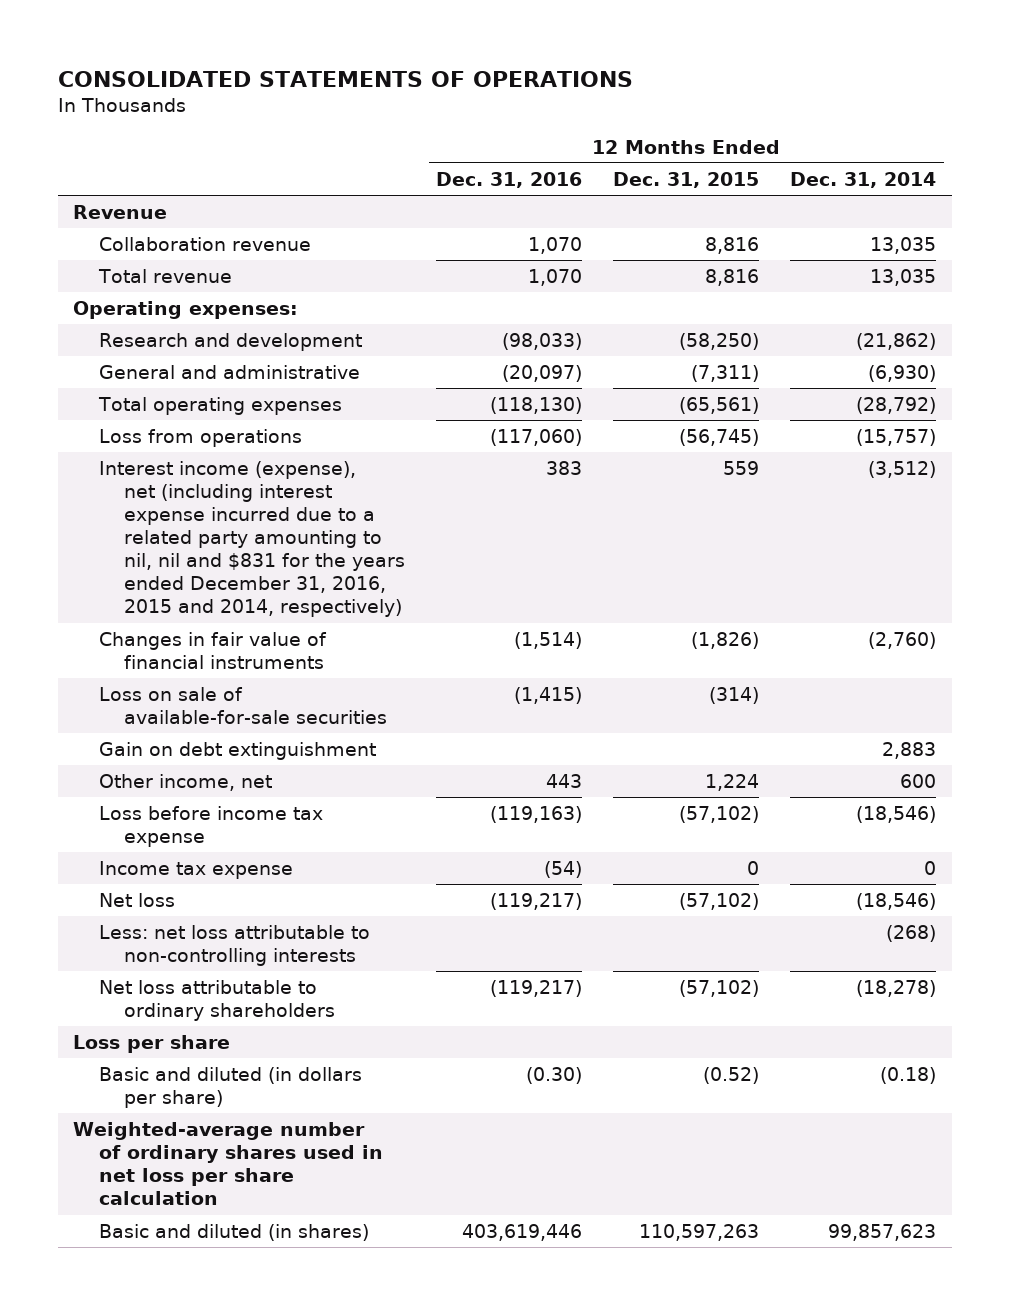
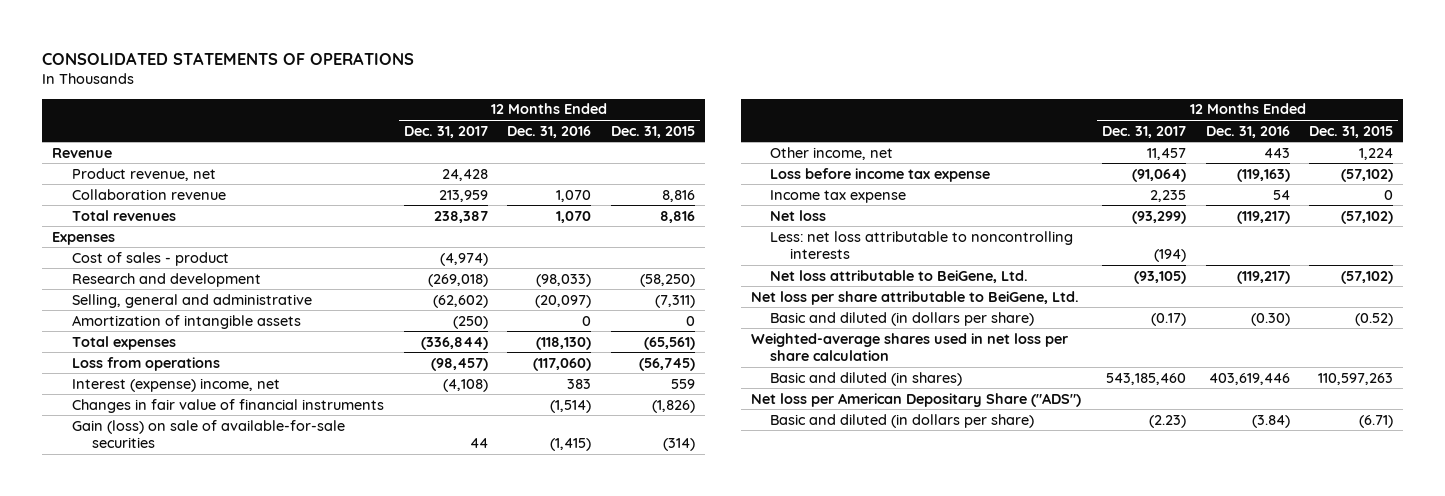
- | 12 Months Ended Dec. 31, 2016 | 12 Months Ended Dec. 31, 2015 | 12 Months Ended Dec. 31, 2014
+ | 12 Months Ended Dec. 31, 2017 | 12 Months Ended Dec. 31, 2016 | 12 Months Ended Dec. 31, 2015
+ Product revenue, net | 24,428 | |
- Total revenue | 1,070 | 8,816 | 13,035
- Operating expenses:
+ Total revenues | 238,387 | 1,070 | 8,816
+ Expenses
+ Cost of sales - product | (4,974) | |
- General and administrative | (20,097) | (7,311) | (6,930)
- Total operating expenses | (118,130) | (65,561) | (28,792)
+ Selling, general and administrative | (62,602) | (20,097) | (7,311)
+ Amortization of intangible assets | (250) | 0 | 0
+ Total expenses | (336,844) | (118,130) | (65,561)
- Interest income (expense), net (including interest expense incurred due to a related party amounting to nil, nil and $831 for the years ended December 31, 2016, 2015 and 2014, respectively) | 383 | 559 | (3,512)
+ Interest (expense) income, net | (4,108) | 383 | 559
- Loss on sale of available-for-sale securities | (1,415) | (314) |
- Gain on debt extinguishment | | | 2,883
+ Gain (loss) on sale of available-for-sale securities | 44 | (1,415) | (314)
- Income tax expense | (54) | 0 | 0
+ Income tax expense | 2,235 | 54 | 0
- Less: net loss attributable to non-controlling interests | | | (268)
- Net loss attributable to ordinary shareholders | (119,217) | (57,102) | (18,278)
- Loss per share
+ Less: net loss attributable to noncontrolling interests | (194) | |
+ Net loss attributable to BeiGene, Ltd. | (93,105) | (119,217) | (57,102)
+ Net loss per share attributable to BeiGene, Ltd.
- Weighted-average number of ordinary shares used in net loss per share calculation
+ Weighted-average shares used in net loss per share calculation
+ Net loss per American Depositary Share ("ADS")
+ Basic and diluted (in dollars per share) | (2.23) | (3.84) | (6.71)

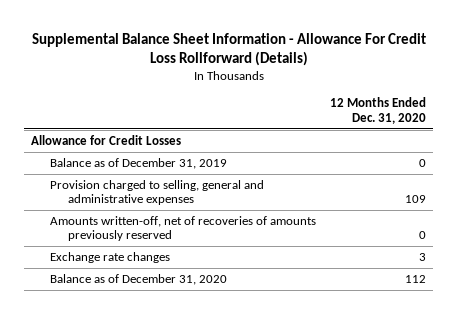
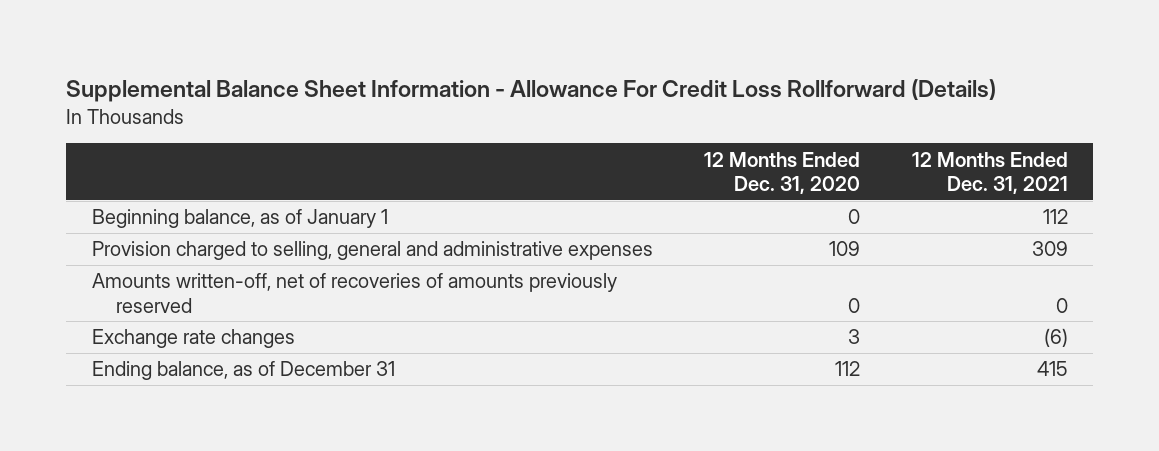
- | 12 Months Ended Dec. 31, 2020
+ | 12 Months Ended Dec. 31, 2020 | 12 Months Ended Dec. 31, 2021
- Allowance for Credit Losses
- Balance as of December 31, 2019 | 0
+ Beginning balance, as of January 1 | 0 | 112
- Balance as of December 31, 2020 | 112
+ Ending balance, as of December 31 | 112 | 415

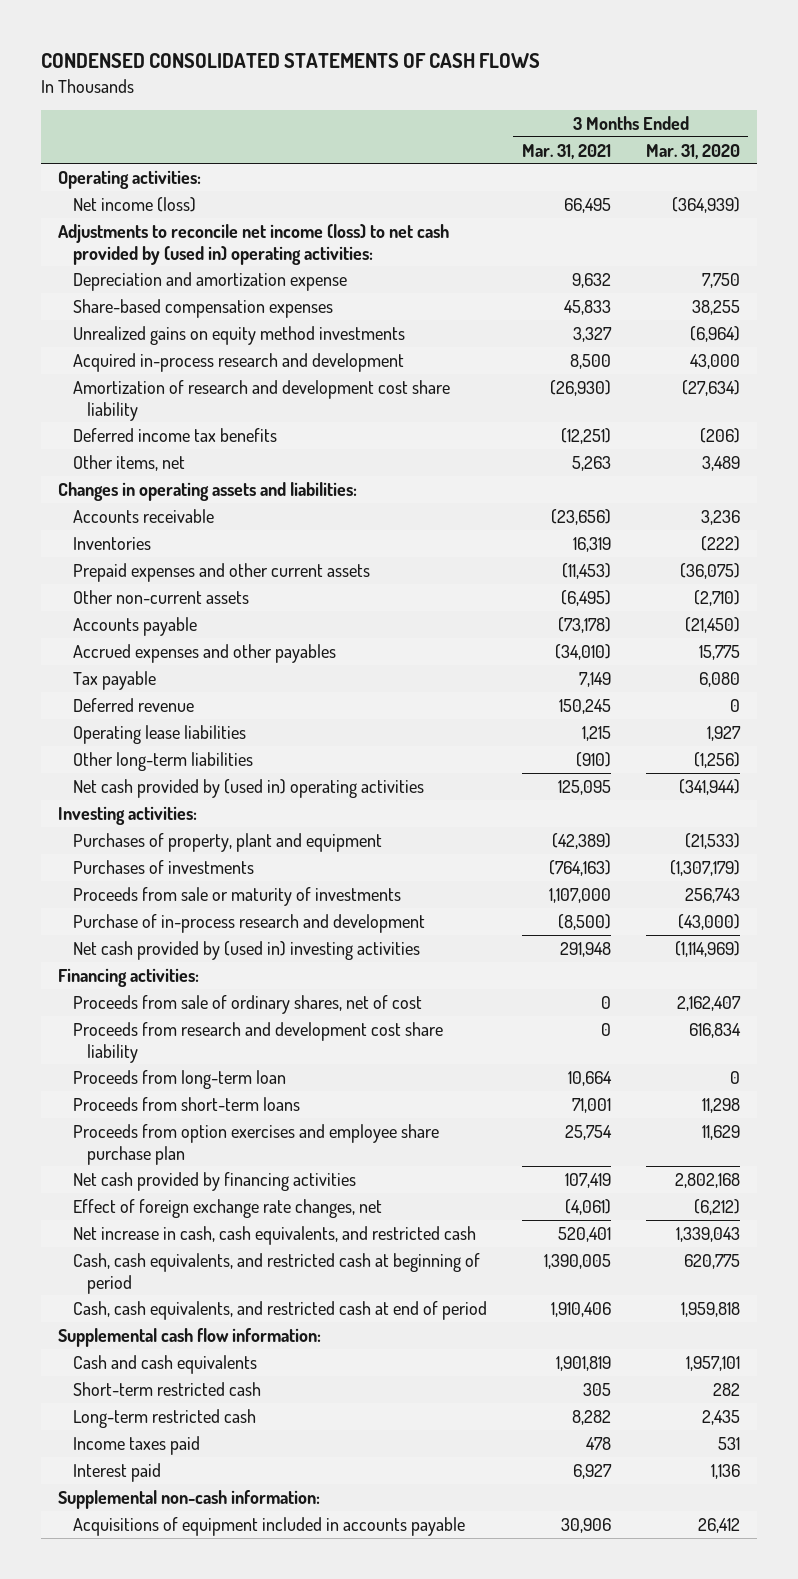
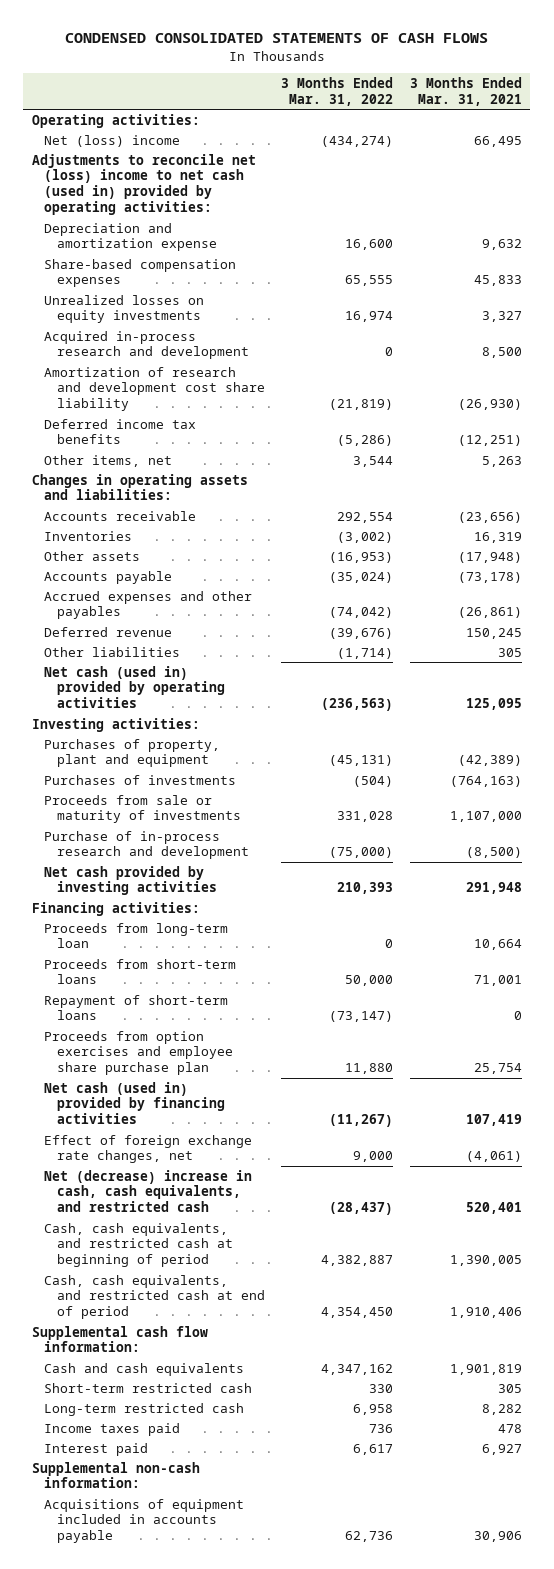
- | 3 Months Ended Mar. 31, 2021 | 3 Months Ended Mar. 31, 2020
+ | 3 Months Ended Mar. 31, 2022 | 3 Months Ended Mar. 31, 2021
- Net income (loss) | 66,495 | (364,939)
- Adjustments to reconcile net income (loss) to net cash provided by (used in) operating activities:
+ Net (loss) income | (434,274) | 66,495
+ Adjustments to reconcile net (loss) income to net cash (used in) provided by operating activities:
- Unrealized gains on equity method investments | 3,327 | (6,964)
+ Unrealized losses on equity investments | 16,974 | 3,327
- Prepaid expenses and other current assets | (11,453) | (36,075)
- Other non-current assets | (6,495) | (2,710)
+ Other assets | (16,953) | (17,948)
- Accrued expenses and other payables | (34,010) | 15,775
- Tax payable | 7,149 | 6,080
+ Accrued expenses and other payables | (74,042) | (26,861)
- Operating lease liabilities | 1,215 | 1,927
- Other long-term liabilities | (910) | (1,256)
- Net cash provided by (used in) operating activities | 125,095 | (341,944)
+ Other liabilities | (1,714) | 305
+ Net cash (used in) provided by operating activities | (236,563) | 125,095
- Net cash provided by (used in) investing activities | 291,948 | (1,114,969)
+ Net cash provided by investing activities | 210,393 | 291,948
- Proceeds from sale of ordinary shares, net of cost | 0 | 2,162,407
- Proceeds from research and development cost share liability | 0 | 616,834
+ Repayment of short-term loans | (73,147) | 0
- Net cash provided by financing activities | 107,419 | 2,802,168
+ Net cash (used in) provided by financing activities | (11,267) | 107,419
- Net increase in cash, cash equivalents, and restricted cash | 520,401 | 1,339,043
+ Net (decrease) increase in cash, cash equivalents, and restricted cash | (28,437) | 520,401

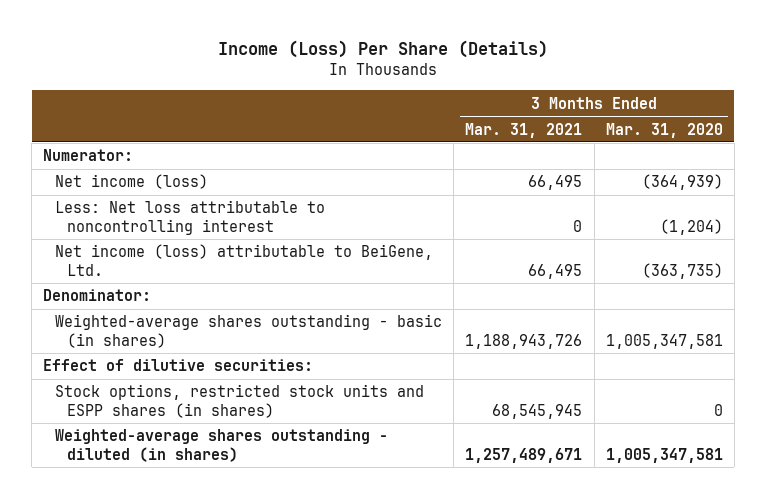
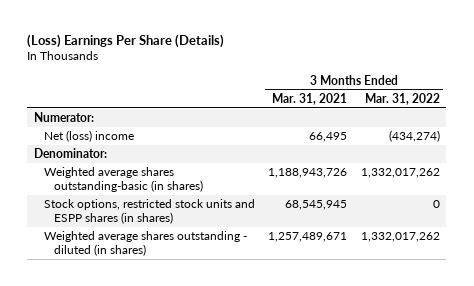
- Income (Loss) Per Share (Details)
+ (Loss) Earnings Per Share (Details)
- | 3 Months Ended Mar. 31, 2021 | 3 Months Ended Mar. 31, 2020
+ | 3 Months Ended Mar. 31, 2021 | 3 Months Ended Mar. 31, 2022
- Net income (loss) | 66,495 | (364,939)
- Less: Net loss attributable to noncontrolling interest | 0 | (1,204)
- Net income (loss) attributable to BeiGene, Ltd. | 66,495 | (363,735)
+ Net (loss) income | 66,495 | (434,274)
- Weighted-average shares outstanding - basic (in shares) | 1,188,943,726 | 1,005,347,581
- Effect of dilutive securities:
+ Weighted average shares outstanding-basic (in shares) | 1,188,943,726 | 1,332,017,262
- Weighted-average shares outstanding - diluted (in shares) | 1,257,489,671 | 1,005,347,581
+ Weighted average shares outstanding - diluted (in shares) | 1,257,489,671 | 1,332,017,262

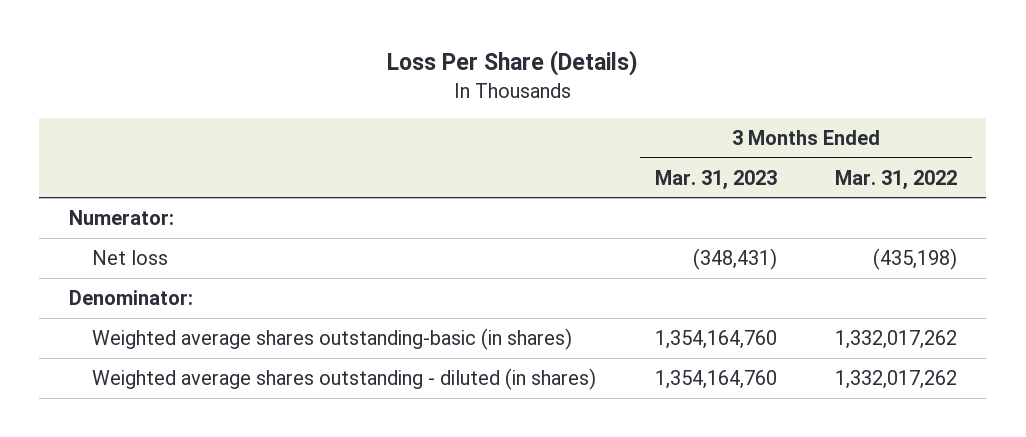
- (Loss) Earnings Per Share (Details)
+ Loss Per Share (Details)
- | 3 Months Ended Mar. 31, 2021 | 3 Months Ended Mar. 31, 2022
+ | 3 Months Ended Mar. 31, 2023 | 3 Months Ended Mar. 31, 2022
- Net (loss) income | 66,495 | (434,274)
+ Net loss | (348,431) | (435,198)
- Stock options, restricted stock units and ESPP shares (in shares) | 68,545,945 | 0

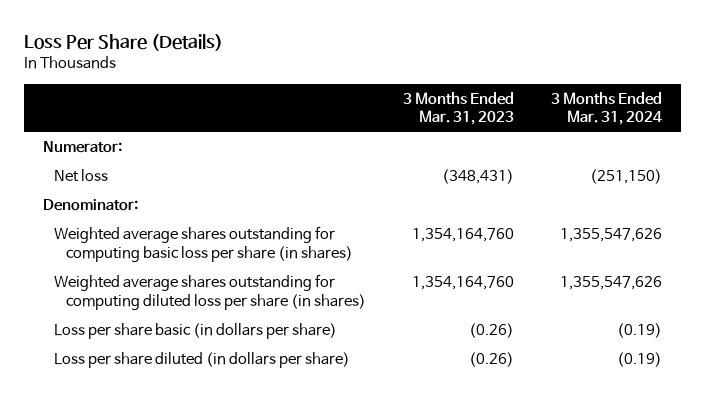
- | 3 Months Ended Mar. 31, 2023 | 3 Months Ended Mar. 31, 2022
+ | 3 Months Ended Mar. 31, 2023 | 3 Months Ended Mar. 31, 2024
- Weighted average shares outstanding-basic (in shares) | 1,354,164,760 | 1,332,017,262
- Weighted average shares outstanding - diluted (in shares) | 1,354,164,760 | 1,332,017,262
+ Weighted average shares outstanding for computing basic loss per share (in shares) | 1,354,164,760 | 1,355,547,626
+ Weighted average shares outstanding for computing diluted loss per share (in shares) | 1,354,164,760 | 1,355,547,626
+ Loss per share basic (in dollars per share) | (0.26) | (0.19)
+ Loss per share diluted (in dollars per share) | (0.26) | (0.19)

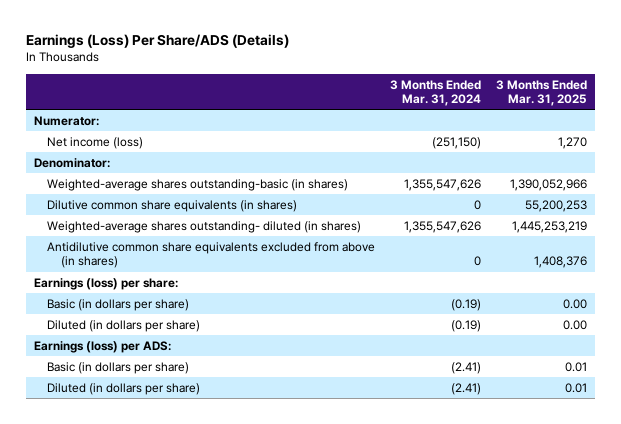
- Loss Per Share (Details)
+ Earnings (Loss) Per Share/ADS (Details)
- | 3 Months Ended Mar. 31, 2023 | 3 Months Ended Mar. 31, 2024
+ | 3 Months Ended Mar. 31, 2024 | 3 Months Ended Mar. 31, 2025
- Net loss | (348,431) | (251,150)
+ Net income (loss) | (251,150) | 1,270
- Weighted average shares outstanding for computing basic loss per share (in shares) | 1,354,164,760 | 1,355,547,626
- Weighted average shares outstanding for computing diluted loss per share (in shares) | 1,354,164,760 | 1,355,547,626
- Loss per share basic (in dollars per share) | (0.26) | (0.19)
- Loss per share diluted (in dollars per share) | (0.26) | (0.19)
+ Weighted-average shares outstanding-basic (in shares) | 1,355,547,626 | 1,390,052,966
+ Dilutive common share equivalents (in shares) | 0 | 55,200,253
+ Weighted-average shares outstanding- diluted (in shares) | 1,355,547,626 | 1,445,253,219
+ Antidilutive common share equivalents excluded from above (in shares) | 0 | 1,408,376
+ Earnings (loss) per share:
+ Basic (in dollars per share) | (0.19) | 0.00
+ Diluted (in dollars per share) | (0.19) | 0.00
+ Earnings (loss) per ADS:
+ Basic (in dollars per share) | (2.41) | 0.01
+ Diluted (in dollars per share) | (2.41) | 0.01

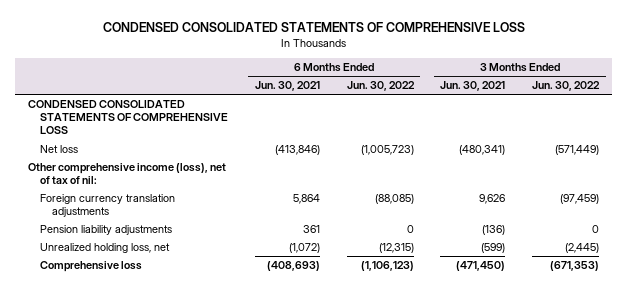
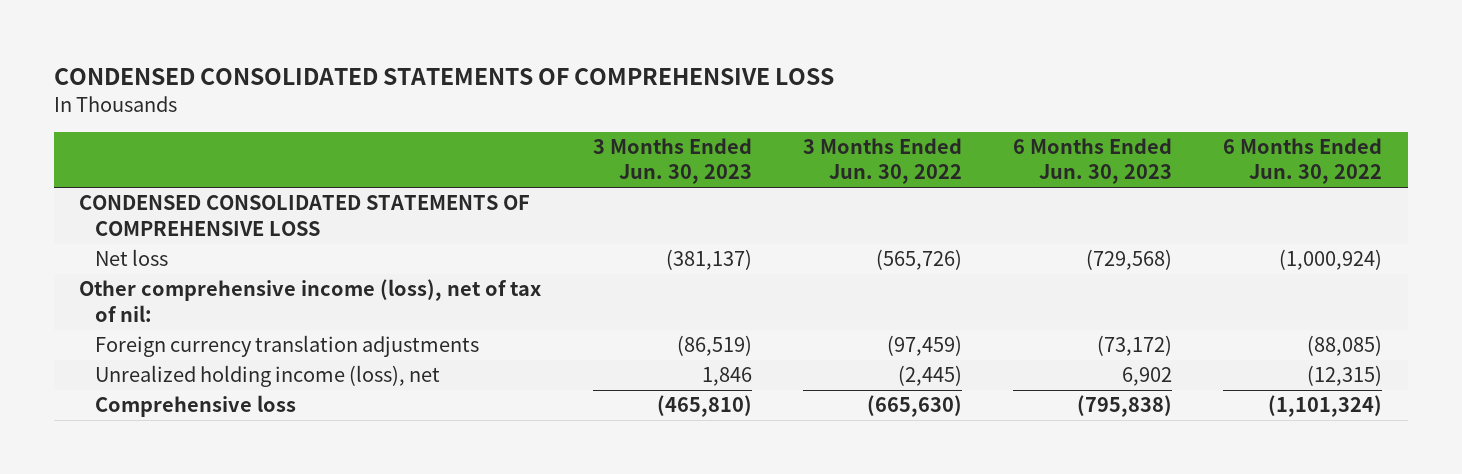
- | 6 Months Ended Jun. 30, 2021 | 6 Months Ended Jun. 30, 2022 | 3 Months Ended Jun. 30, 2021 | 3 Months Ended Jun. 30, 2022
+ | 3 Months Ended Jun. 30, 2023 | 3 Months Ended Jun. 30, 2022 | 6 Months Ended Jun. 30, 2023 | 6 Months Ended Jun. 30, 2022
- Net loss | (413,846) | (1,005,723) | (480,341) | (571,449)
+ Net loss | (381,137) | (565,726) | (729,568) | (1,000,924)
- Pension liability adjustments | 361 | 0 | (136) | 0
- Unrealized holding loss, net | (1,072) | (12,315) | (599) | (2,445)
- Comprehensive loss | (408,693) | (1,106,123) | (471,450) | (671,353)
+ Unrealized holding income (loss), net | 1,846 | (2,445) | 6,902 | (12,315)
+ Comprehensive loss | (465,810) | (665,630) | (795,838) | (1,101,324)

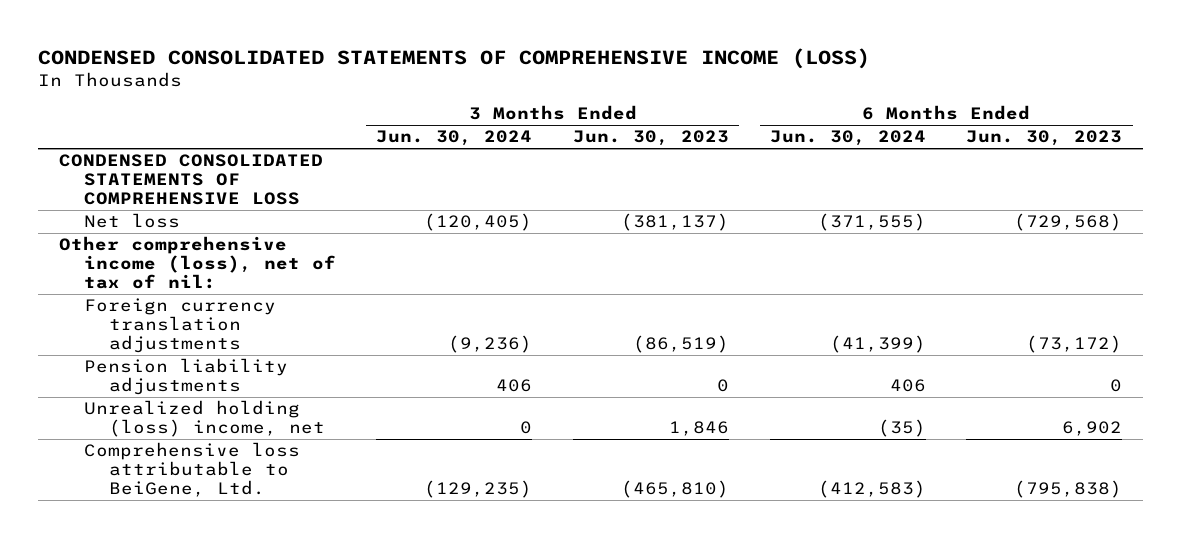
- CONDENSED CONSOLIDATED STATEMENTS OF COMPREHENSIVE LOSS
+ CONDENSED CONSOLIDATED STATEMENTS OF COMPREHENSIVE INCOME (LOSS)
- | 3 Months Ended Jun. 30, 2023 | 3 Months Ended Jun. 30, 2022 | 6 Months Ended Jun. 30, 2023 | 6 Months Ended Jun. 30, 2022
+ | 3 Months Ended Jun. 30, 2024 | 3 Months Ended Jun. 30, 2023 | 6 Months Ended Jun. 30, 2024 | 6 Months Ended Jun. 30, 2023
- Unrealized holding income (loss), net | 1,846 | (2,445) | 6,902 | (12,315)
- Comprehensive loss | (465,810) | (665,630) | (795,838) | (1,101,324)
+ Pension liability adjustments | 406 | 0 | 406 | 0
+ Unrealized holding (loss) income, net | 0 | 1,846 | (35) | 6,902
+ Comprehensive loss attributable to BeiGene, Ltd. | (129,235) | (465,810) | (412,583) | (795,838)

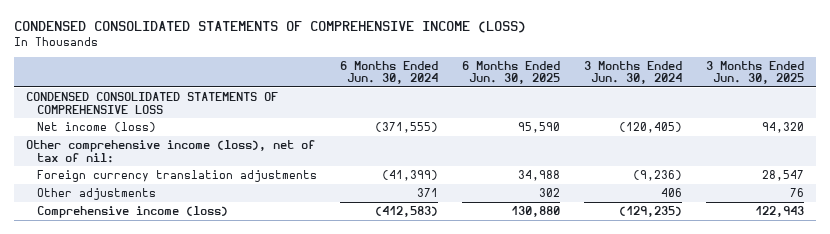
- | 3 Months Ended Jun. 30, 2024 | 3 Months Ended Jun. 30, 2023 | 6 Months Ended Jun. 30, 2024 | 6 Months Ended Jun. 30, 2023
+ | 6 Months Ended Jun. 30, 2024 | 6 Months Ended Jun. 30, 2025 | 3 Months Ended Jun. 30, 2024 | 3 Months Ended Jun. 30, 2025
- Net loss | (120,405) | (381,137) | (371,555) | (729,568)
+ Net income (loss) | (371,555) | 95,590 | (120,405) | 94,320
- Pension liability adjustments | 406 | 0 | 406 | 0
- Unrealized holding (loss) income, net | 0 | 1,846 | (35) | 6,902
- Comprehensive loss attributable to BeiGene, Ltd. | (129,235) | (465,810) | (412,583) | (795,838)
+ Other adjustments | 371 | 302 | 406 | 76
+ Comprehensive income (loss) | (412,583) | 130,880 | (129,235) | 122,943

